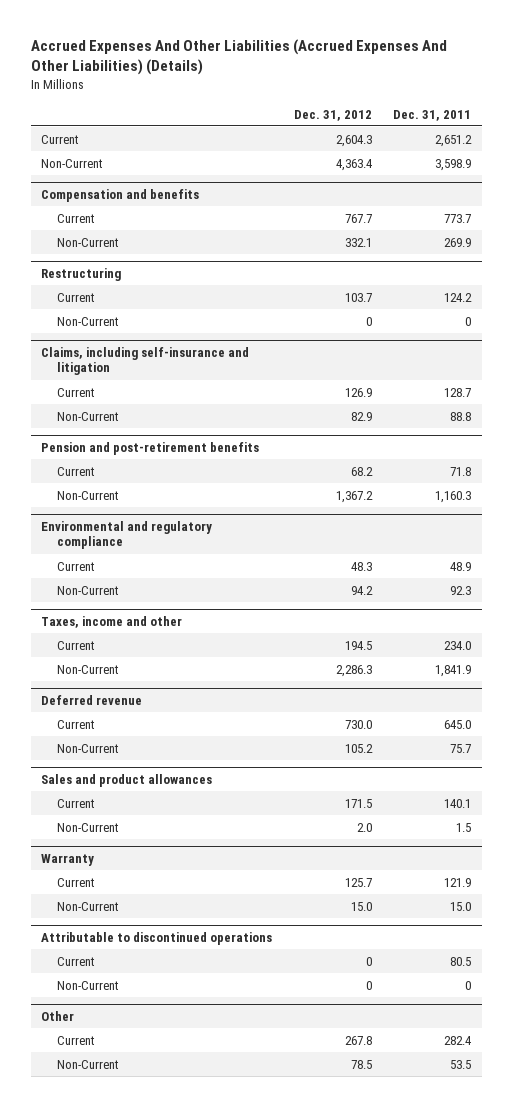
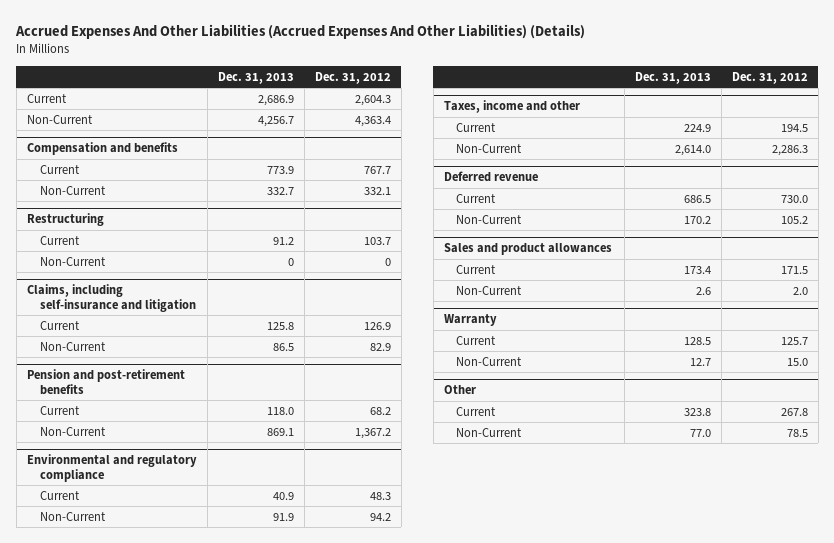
- | Dec. 31, 2012 | Dec. 31, 2011
+ | Dec. 31, 2013 | Dec. 31, 2012
- Attributable to discontinued operations
- Current | 0 | 80.5
- Non-Current | 0 | 0

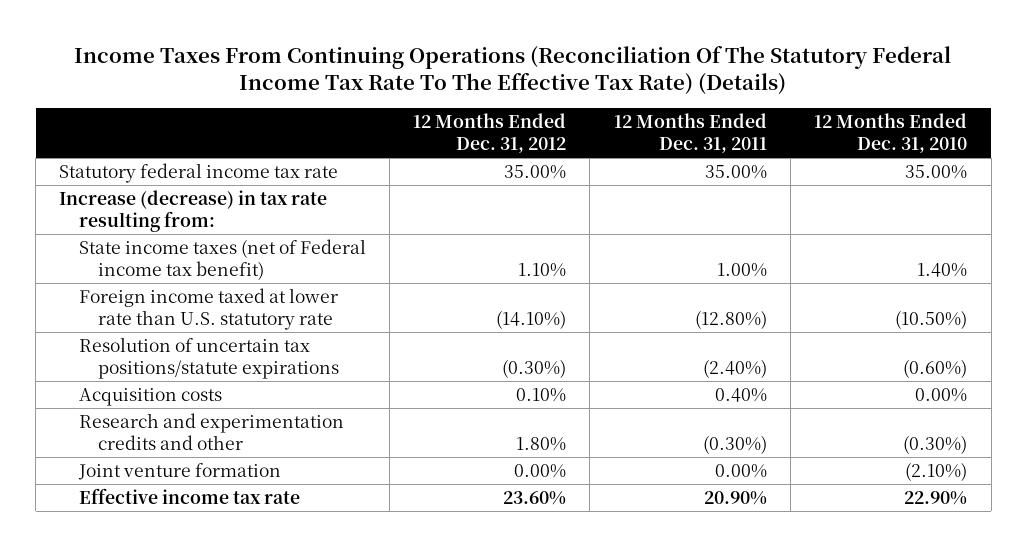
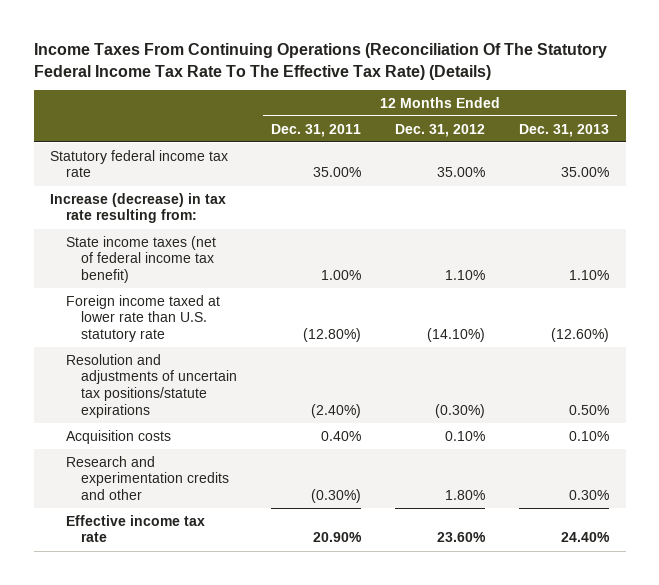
- | 12 Months Ended Dec. 31, 2012 | 12 Months Ended Dec. 31, 2011 | 12 Months Ended Dec. 31, 2010
+ | 12 Months Ended Dec. 31, 2011 | 12 Months Ended Dec. 31, 2012 | 12 Months Ended Dec. 31, 2013
- State income taxes (net of Federal income tax benefit) | 1.10% | 1.00% | 1.40%
+ State income taxes (net of federal income tax benefit) | 1.00% | 1.10% | 1.10%
- Resolution of uncertain tax positions/statute expirations | (0.30%) | (2.40%) | (0.60%)
+ Resolution and adjustments of uncertain tax positions/statute expirations | (2.40%) | (0.30%) | 0.50%
- Joint venture formation | 0.00% | 0.00% | (2.10%)

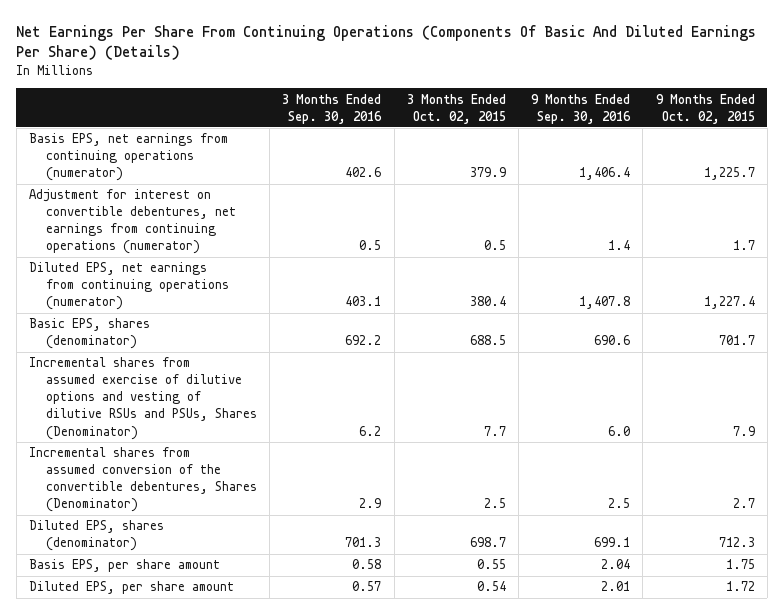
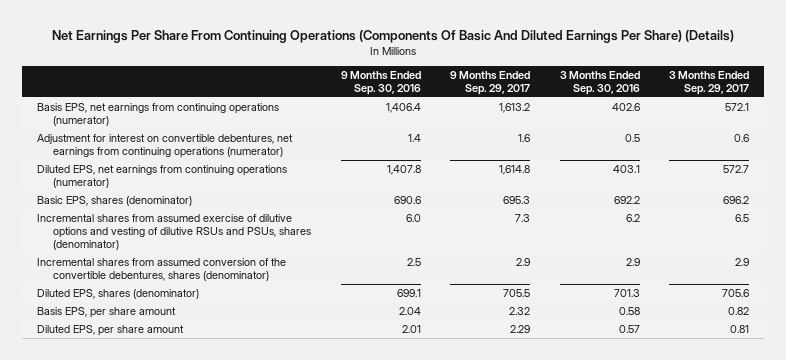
- | 3 Months Ended Sep. 30, 2016 | 3 Months Ended Oct. 02, 2015 | 9 Months Ended Sep. 30, 2016 | 9 Months Ended Oct. 02, 2015
+ | 9 Months Ended Sep. 30, 2016 | 9 Months Ended Sep. 29, 2017 | 3 Months Ended Sep. 30, 2016 | 3 Months Ended Sep. 29, 2017
- Incremental shares from assumed exercise of dilutive options and vesting of dilutive RSUs and PSUs, Shares (Denominator) | 6.2 | 7.7 | 6.0 | 7.9
- Incremental shares from assumed conversion of the convertible debentures, Shares (Denominator) | 2.9 | 2.5 | 2.5 | 2.7
+ Incremental shares from assumed exercise of dilutive options and vesting of dilutive RSUs and PSUs, shares (denominator) | 6.0 | 7.3 | 6.2 | 6.5
+ Incremental shares from assumed conversion of the convertible debentures, shares (denominator) | 2.5 | 2.9 | 2.9 | 2.9

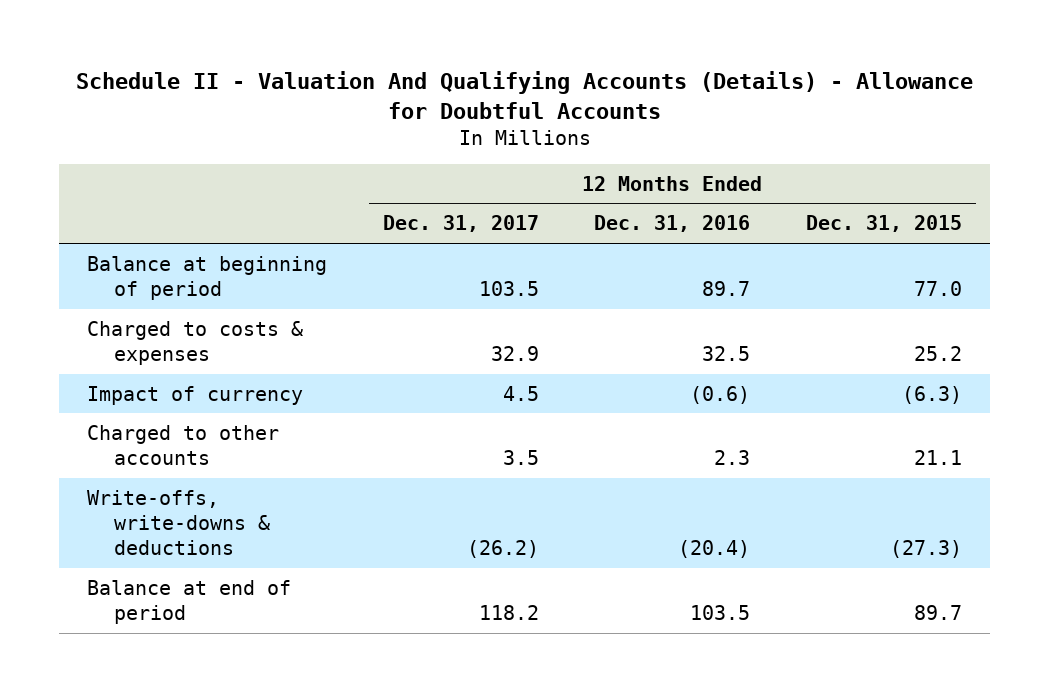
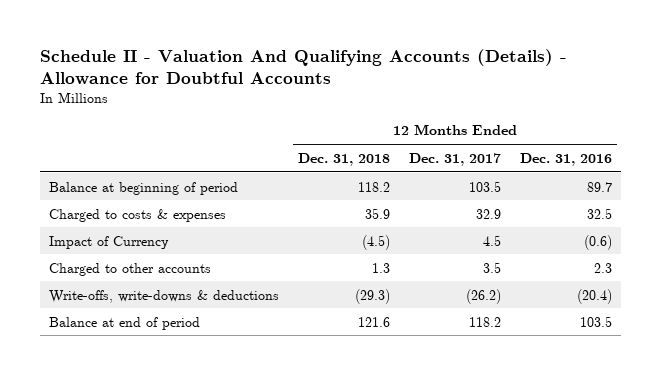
- | 12 Months Ended Dec. 31, 2017 | 12 Months Ended Dec. 31, 2016 | 12 Months Ended Dec. 31, 2015
+ | 12 Months Ended Dec. 31, 2018 | 12 Months Ended Dec. 31, 2017 | 12 Months Ended Dec. 31, 2016
- Impact of currency | 4.5 | (0.6) | (6.3)
+ Impact of Currency | (4.5) | 4.5 | (0.6)

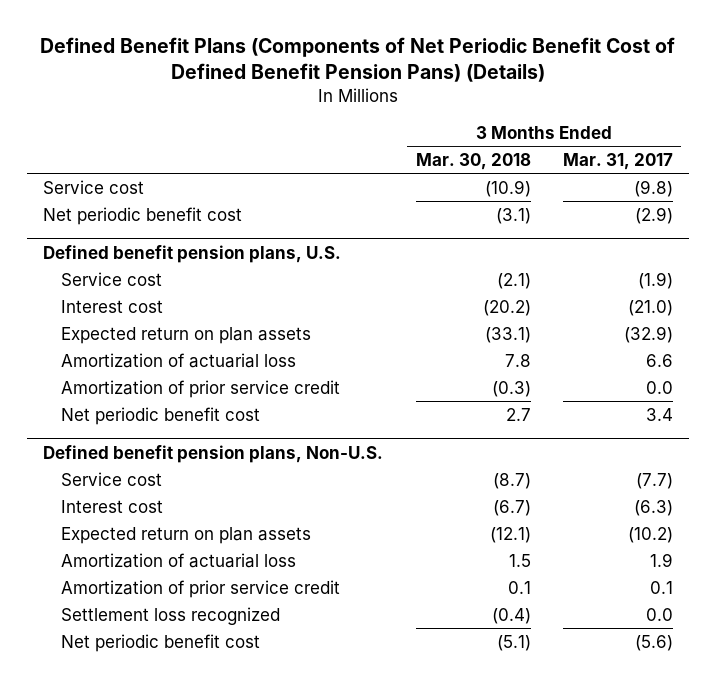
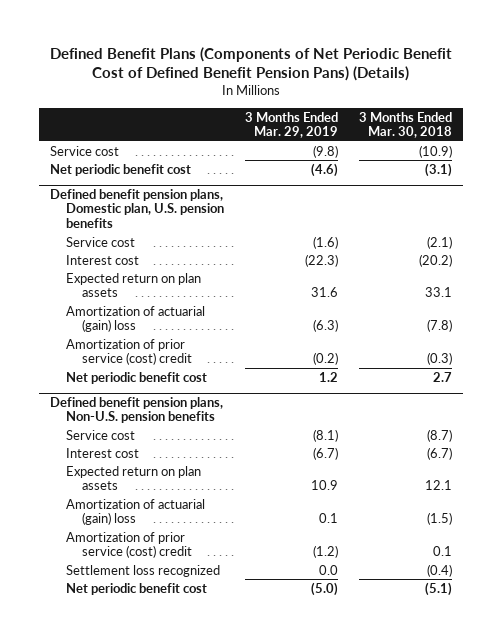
- | 3 Months Ended Mar. 30, 2018 | 3 Months Ended Mar. 31, 2017
+ | 3 Months Ended Mar. 29, 2019 | 3 Months Ended Mar. 30, 2018
- Defined benefit pension plans, U.S.
+ Defined benefit pension plans, Domestic plan, U.S. pension benefits
- Expected return on plan assets | (33.1) | (32.9)
- Amortization of actuarial loss | 7.8 | 6.6
- Amortization of prior service credit | (0.3) | 0.0
+ Expected return on plan assets | 31.6 | 33.1
+ Amortization of actuarial (gain) loss | (6.3) | (7.8)
+ Amortization of prior service (cost) credit | (0.2) | (0.3)
- Defined benefit pension plans, Non-U.S.
+ Defined benefit pension plans, Non-U.S. pension benefits
- Expected return on plan assets | (12.1) | (10.2)
- Amortization of actuarial loss | 1.5 | 1.9
- Amortization of prior service credit | 0.1 | 0.1
+ Expected return on plan assets | 10.9 | 12.1
+ Amortization of actuarial (gain) loss | 0.1 | (1.5)
+ Amortization of prior service (cost) credit | (1.2) | 0.1

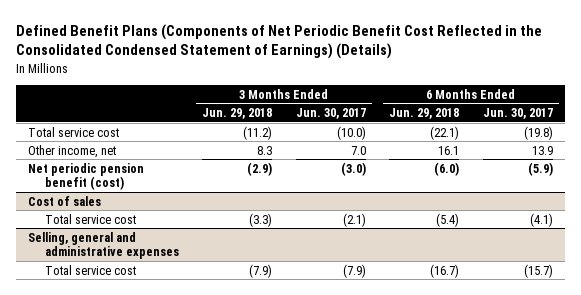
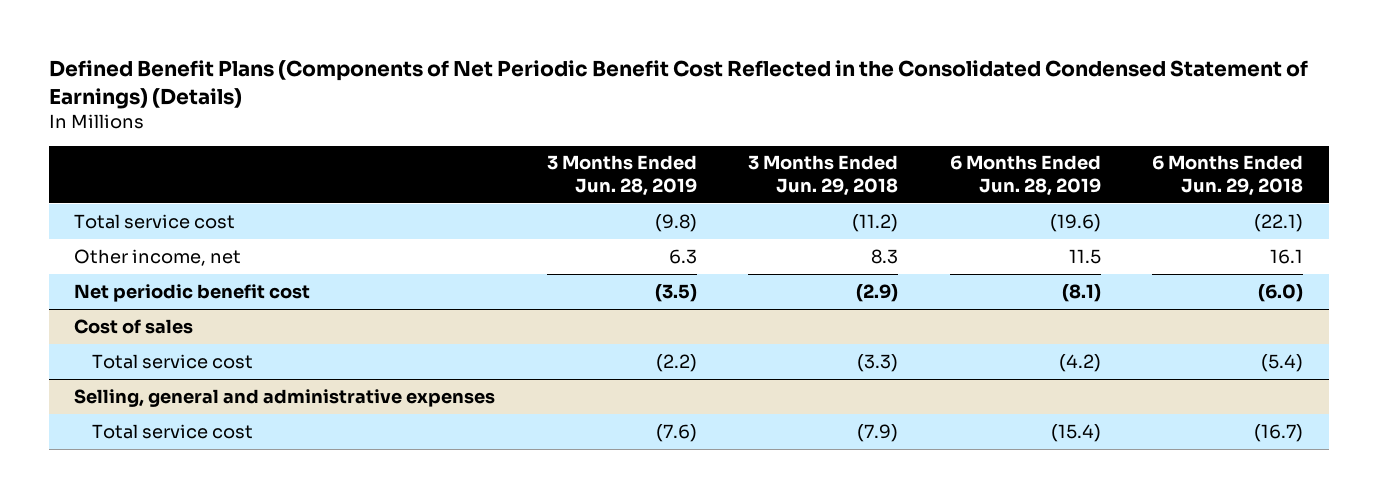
- | 3 Months Ended Jun. 29, 2018 | 3 Months Ended Jun. 30, 2017 | 6 Months Ended Jun. 29, 2018 | 6 Months Ended Jun. 30, 2017
+ | 3 Months Ended Jun. 28, 2019 | 3 Months Ended Jun. 29, 2018 | 6 Months Ended Jun. 28, 2019 | 6 Months Ended Jun. 29, 2018
- Net periodic pension benefit (cost) | (2.9) | (3.0) | (6.0) | (5.9)
+ Net periodic benefit cost | (3.5) | (2.9) | (8.1) | (6.0)

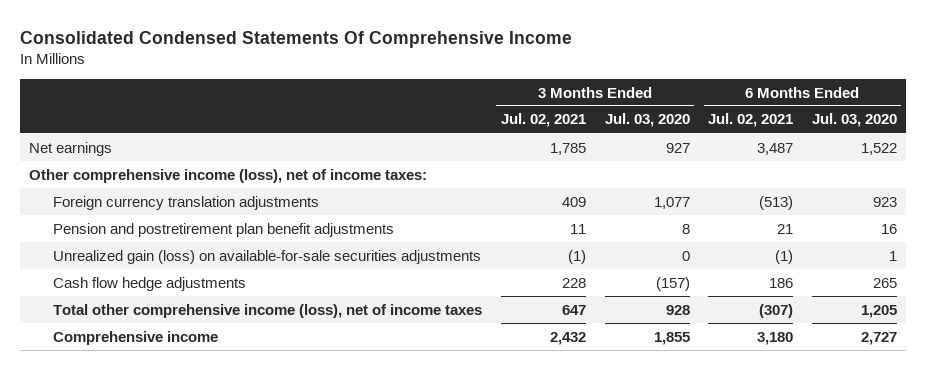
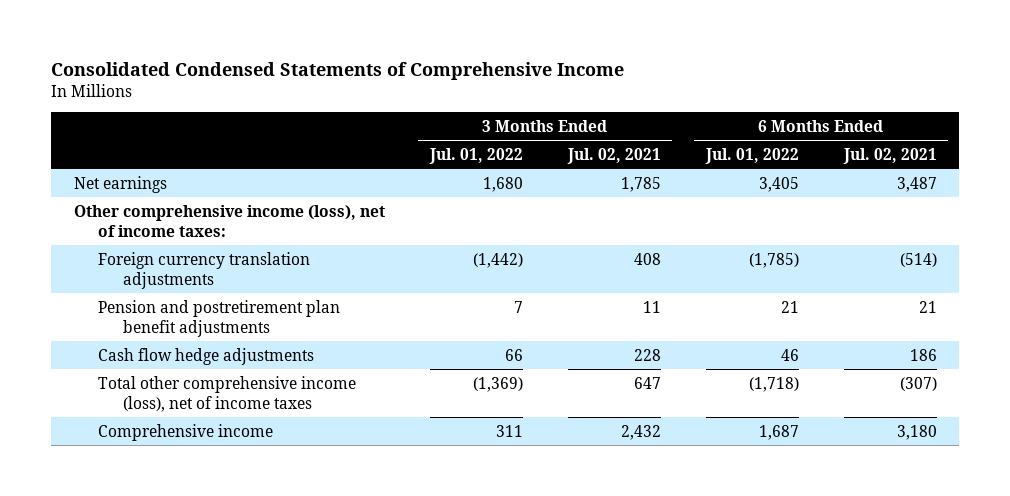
- Consolidated Condensed Statements Of Comprehensive Income
+ Consolidated Condensed Statements of Comprehensive Income
- | 3 Months Ended Jul. 02, 2021 | 3 Months Ended Jul. 03, 2020 | 6 Months Ended Jul. 02, 2021 | 6 Months Ended Jul. 03, 2020
+ | 3 Months Ended Jul. 01, 2022 | 3 Months Ended Jul. 02, 2021 | 6 Months Ended Jul. 01, 2022 | 6 Months Ended Jul. 02, 2021
- Foreign currency translation adjustments | 409 | 1,077 | (513) | 923
+ Foreign currency translation adjustments | (1,442) | 408 | (1,785) | (514)
- Unrealized gain (loss) on available-for-sale securities adjustments | (1) | 0 | (1) | 1

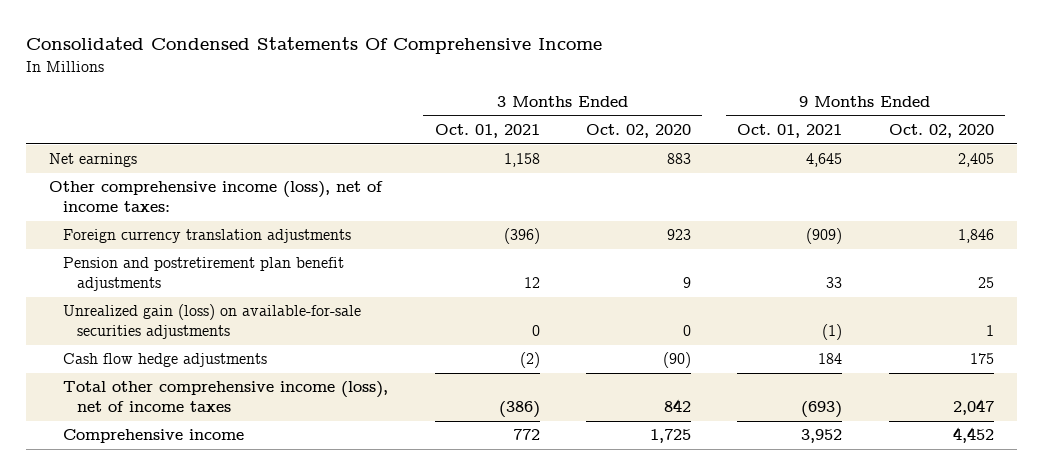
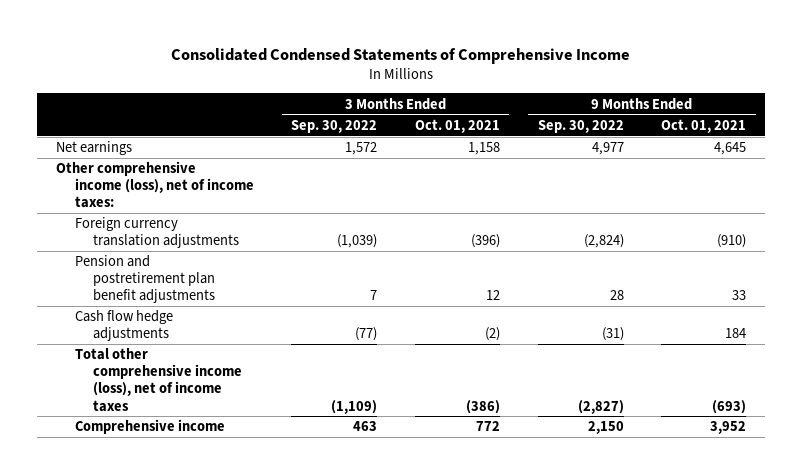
- Consolidated Condensed Statements Of Comprehensive Income
+ Consolidated Condensed Statements of Comprehensive Income
- | 3 Months Ended Oct. 01, 2021 | 3 Months Ended Oct. 02, 2020 | 9 Months Ended Oct. 01, 2021 | 9 Months Ended Oct. 02, 2020
+ | 3 Months Ended Sep. 30, 2022 | 3 Months Ended Oct. 01, 2021 | 9 Months Ended Sep. 30, 2022 | 9 Months Ended Oct. 01, 2021
- Foreign currency translation adjustments | (396) | 923 | (909) | 1,846
+ Foreign currency translation adjustments | (1,039) | (396) | (2,824) | (910)
- Unrealized gain (loss) on available-for-sale securities adjustments | 0 | 0 | (1) | 1

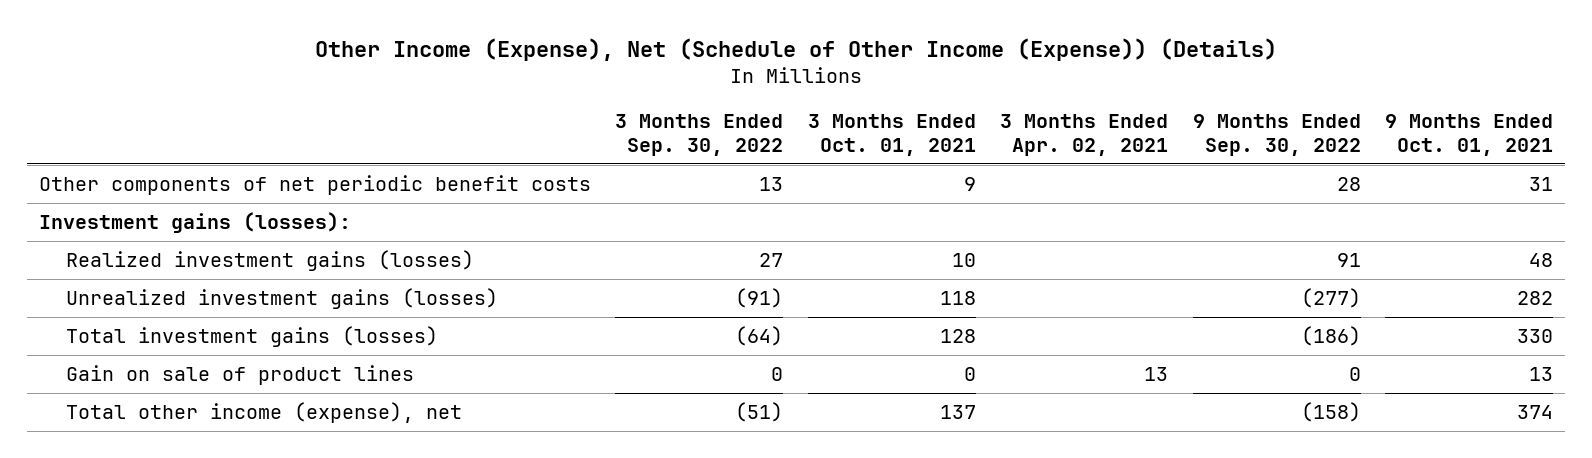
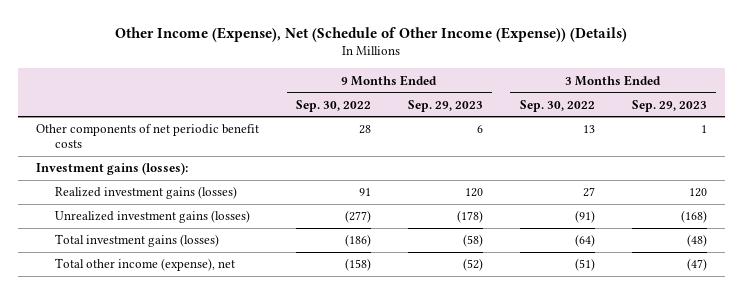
- | 3 Months Ended Sep. 30, 2022 | 3 Months Ended Oct. 01, 2021 | 3 Months Ended Apr. 02, 2021 | 9 Months Ended Sep. 30, 2022 | 9 Months Ended Oct. 01, 2021
+ | 9 Months Ended Sep. 30, 2022 | 9 Months Ended Sep. 29, 2023 | 3 Months Ended Sep. 30, 2022 | 3 Months Ended Sep. 29, 2023
- Gain on sale of product lines | 0 | 0 | 13 | 0 | 13

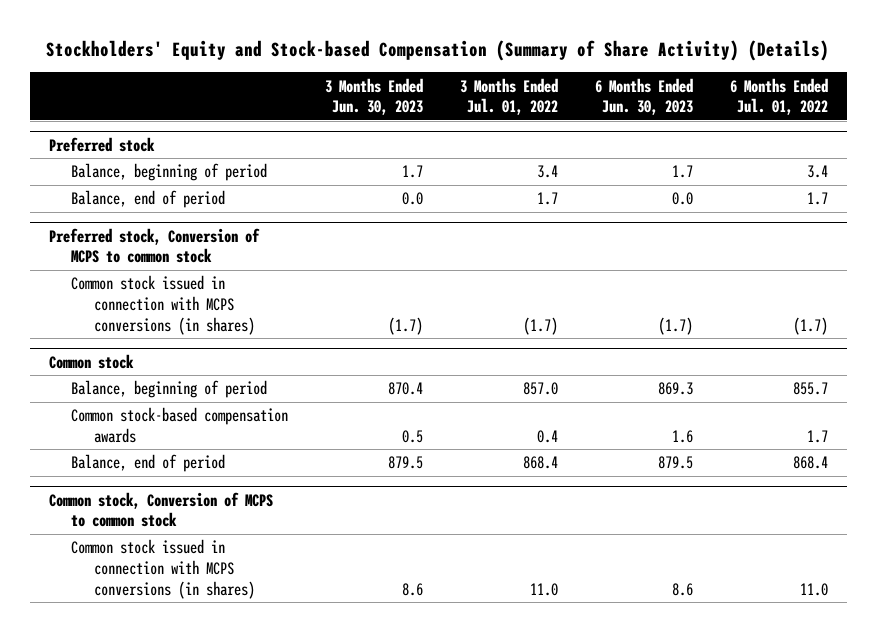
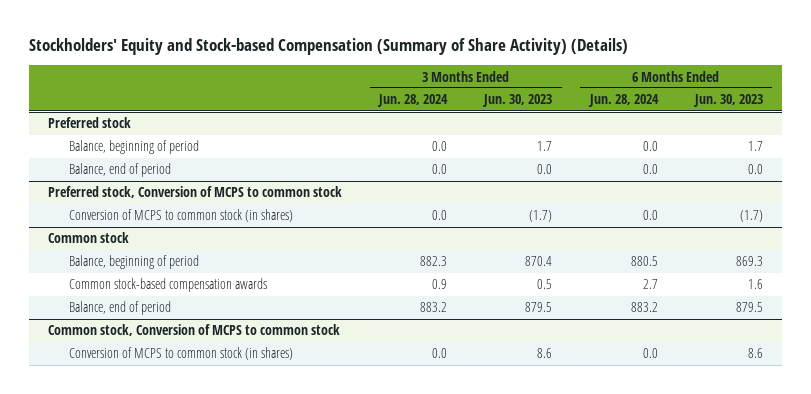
- | 3 Months Ended Jun. 30, 2023 | 3 Months Ended Jul. 01, 2022 | 6 Months Ended Jun. 30, 2023 | 6 Months Ended Jul. 01, 2022
+ | 3 Months Ended Jun. 28, 2024 | 3 Months Ended Jun. 30, 2023 | 6 Months Ended Jun. 28, 2024 | 6 Months Ended Jun. 30, 2023
@ Preferred stock, Conversion of MCPS to common stock
- Common stock issued in connection with MCPS conversions (in shares) | (1.7) | (1.7) | (1.7) | (1.7)
+ Conversion of MCPS to common stock (in shares) | 0.0 | (1.7) | 0.0 | (1.7)
@ Common stock, Conversion of MCPS to common stock
- Common stock issued in connection with MCPS conversions (in shares) | 8.6 | 11.0 | 8.6 | 11.0
+ Conversion of MCPS to common stock (in shares) | 0.0 | 8.6 | 0.0 | 8.6

